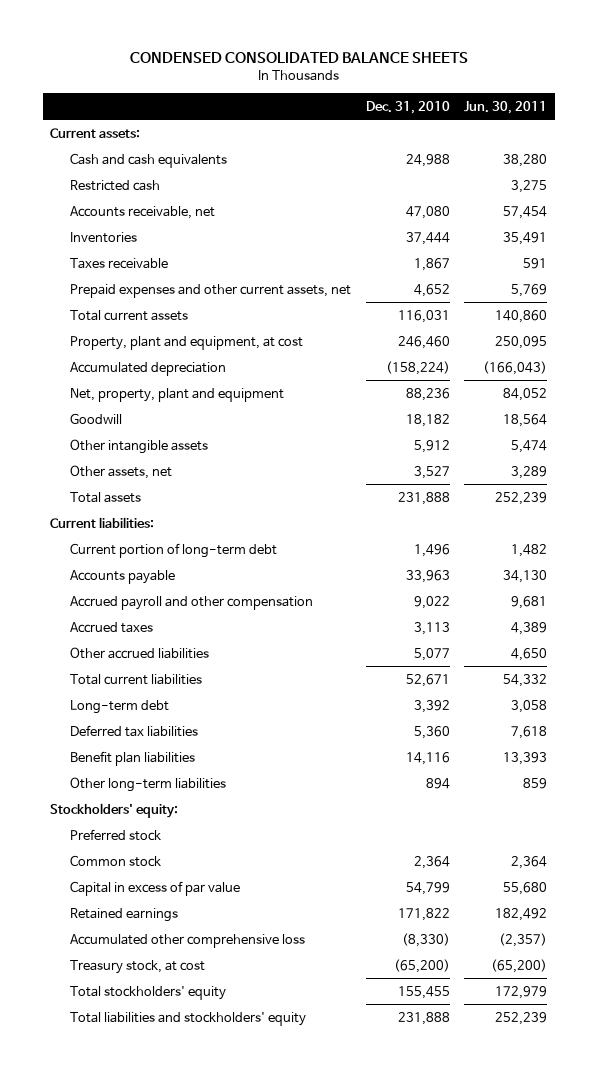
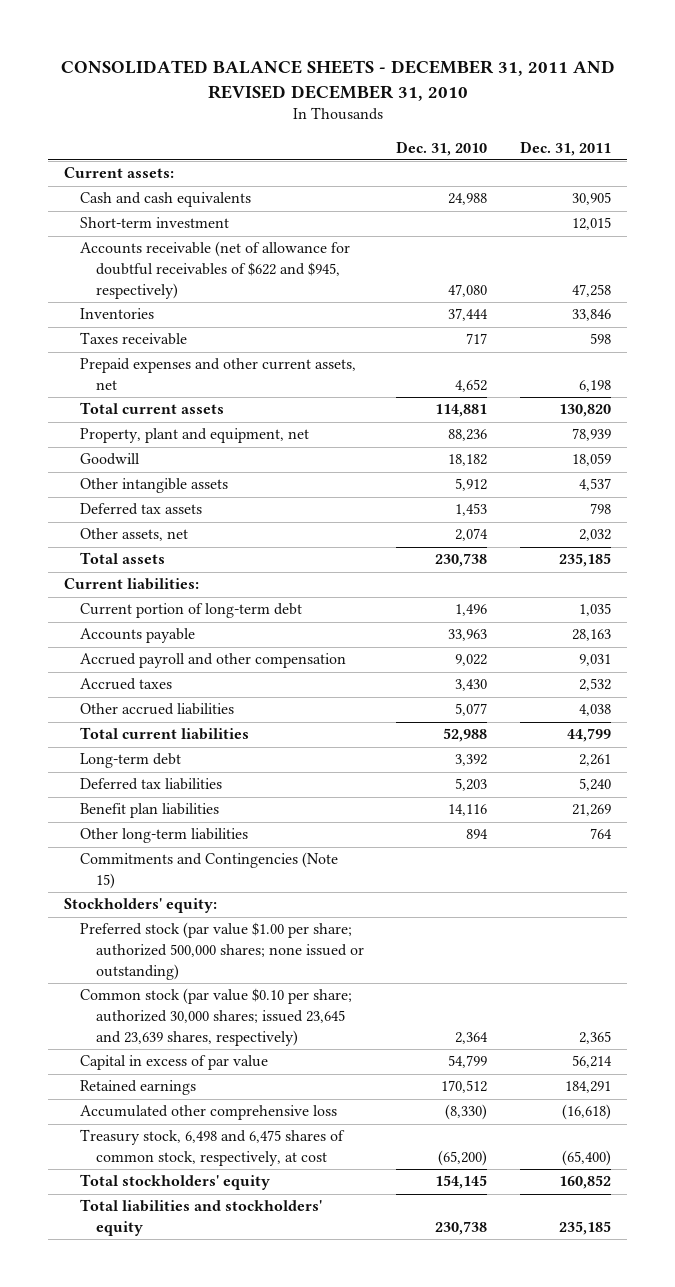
- CONDENSED CONSOLIDATED BALANCE SHEETS
+ CONSOLIDATED BALANCE SHEETS - DECEMBER 31, 2011 AND REVISED DECEMBER 31, 2010
- | Dec. 31, 2010 | Jun. 30, 2011
+ | Dec. 31, 2010 | Dec. 31, 2011
- Restricted cash | | 3,275
- Accounts receivable, net | 47,080 | 57,454
+ Short-term investment | | 12,015
+ Accounts receivable (net of allowance for doubtful receivables of $622 and $945, respectively) | 47,080 | 47,258
- Taxes receivable | 1,867 | 591
+ Taxes receivable | 717 | 598
- Total current assets | 116,031 | 140,860
- Property, plant and equipment, at cost | 246,460 | 250,095
- Accumulated depreciation | (158,224) | (166,043)
- Net, property, plant and equipment | 88,236 | 84,052
+ Total current assets | 114,881 | 130,820
+ Property, plant and equipment, net | 88,236 | 78,939
- Other assets, net | 3,527 | 3,289
- Total assets | 231,888 | 252,239
+ Deferred tax assets | 1,453 | 798
+ Other assets, net | 2,074 | 2,032
+ Total assets | 230,738 | 235,185
- Accrued taxes | 3,113 | 4,389
+ Accrued taxes | 3,430 | 2,532
- Total current liabilities | 52,671 | 54,332
+ Total current liabilities | 52,988 | 44,799
- Deferred tax liabilities | 5,360 | 7,618
+ Deferred tax liabilities | 5,203 | 5,240
+ Commitments and Contingencies (Note 15)
- Preferred stock
- Common stock | 2,364 | 2,364
+ Preferred stock (par value $1.00 per share; authorized 500,000 shares; none issued or outstanding)
+ Common stock (par value $0.10 per share; authorized 30,000 shares; issued 23,645 and 23,639 shares, respectively) | 2,364 | 2,365
- Retained earnings | 171,822 | 182,492
+ Retained earnings | 170,512 | 184,291
- Treasury stock, at cost | (65,200) | (65,200)
- Total stockholders' equity | 155,455 | 172,979
- Total liabilities and stockholders' equity | 231,888 | 252,239
+ Treasury stock, 6,498 and 6,475 shares of common stock, respectively, at cost | (65,200) | (65,400)
+ Total stockholders' equity | 154,145 | 160,852
+ Total liabilities and stockholders' equity | 230,738 | 235,185

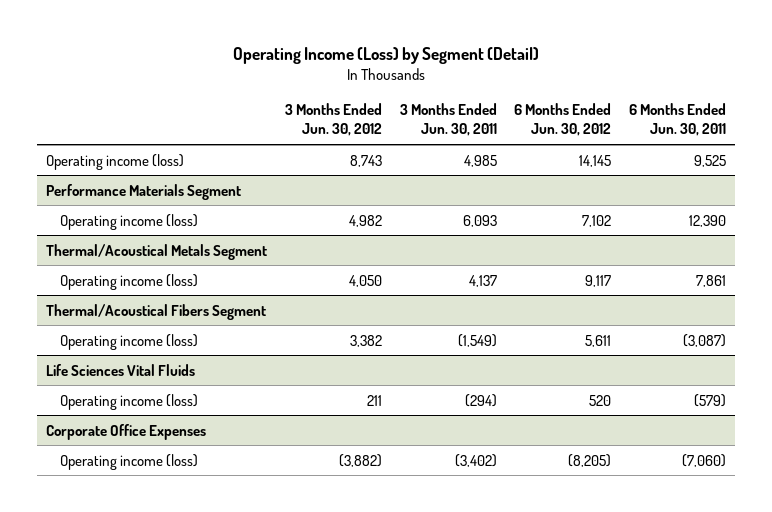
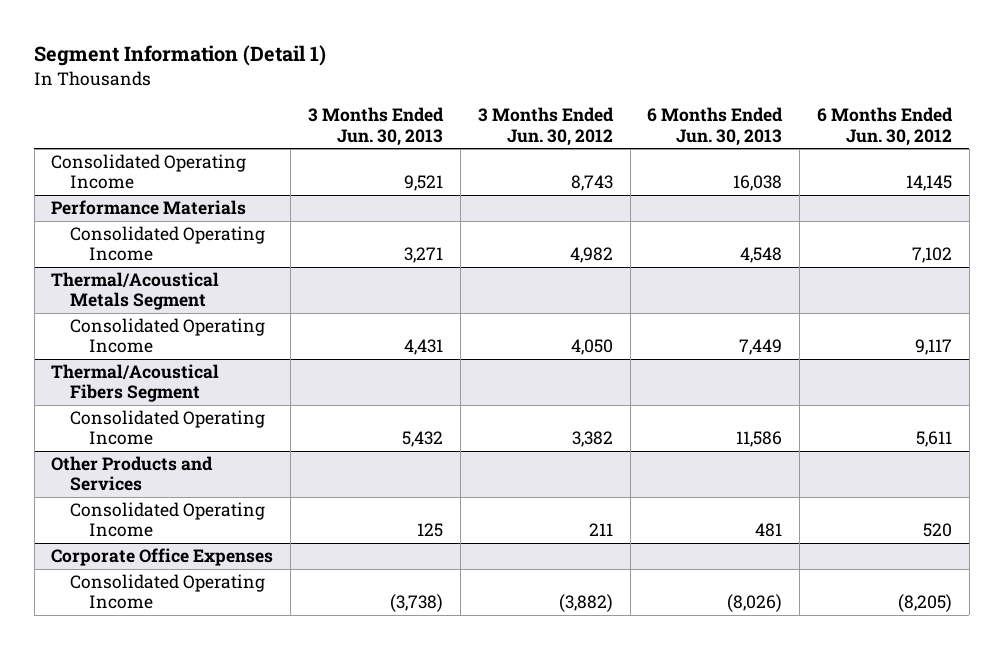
- Operating Income (Loss) by Segment (Detail)
+ Segment Information (Detail 1)
- | 3 Months Ended Jun. 30, 2012 | 3 Months Ended Jun. 30, 2011 | 6 Months Ended Jun. 30, 2012 | 6 Months Ended Jun. 30, 2011
+ | 3 Months Ended Jun. 30, 2013 | 3 Months Ended Jun. 30, 2012 | 6 Months Ended Jun. 30, 2013 | 6 Months Ended Jun. 30, 2012
- Operating income (loss) | 8,743 | 4,985 | 14,145 | 9,525
- Performance Materials Segment
- Operating income (loss) | 4,982 | 6,093 | 7,102 | 12,390
+ Consolidated Operating Income | 9,521 | 8,743 | 16,038 | 14,145
+ Performance Materials
+ Consolidated Operating Income | 3,271 | 4,982 | 4,548 | 7,102
@ Thermal/Acoustical Metals Segment
- Operating income (loss) | 4,050 | 4,137 | 9,117 | 7,861
+ Consolidated Operating Income | 4,431 | 4,050 | 7,449 | 9,117
@ Thermal/Acoustical Fibers Segment
- Operating income (loss) | 3,382 | (1,549) | 5,611 | (3,087)
- Life Sciences Vital Fluids
- Operating income (loss) | 211 | (294) | 520 | (579)
@ Thermal/Acoustical Fibers Segment
+ Consolidated Operating Income | 5,432 | 3,382 | 11,586 | 5,611
+ Other Products and Services
+ Consolidated Operating Income | 125 | 211 | 481 | 520
@ Corporate Office Expenses
- Operating income (loss) | (3,882) | (3,402) | (8,205) | (7,060)
+ Consolidated Operating Income | (3,738) | (3,882) | (8,026) | (8,205)

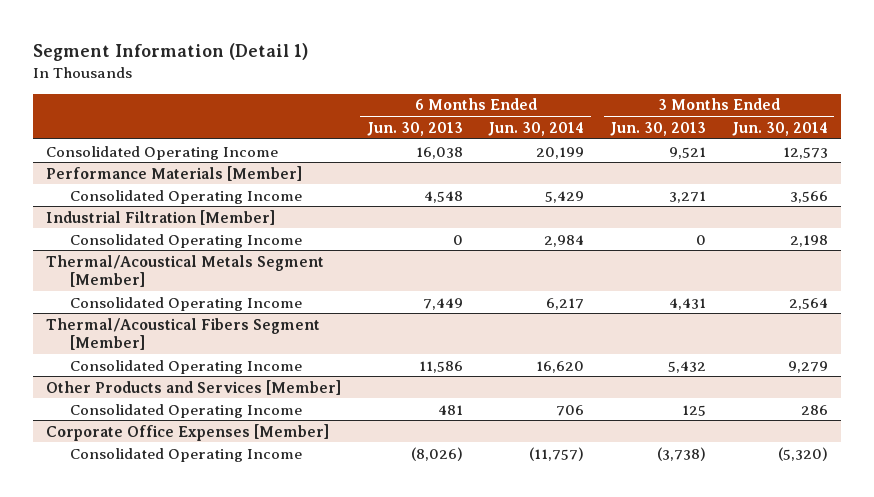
- | 3 Months Ended Jun. 30, 2013 | 3 Months Ended Jun. 30, 2012 | 6 Months Ended Jun. 30, 2013 | 6 Months Ended Jun. 30, 2012
+ | 6 Months Ended Jun. 30, 2013 | 6 Months Ended Jun. 30, 2014 | 3 Months Ended Jun. 30, 2013 | 3 Months Ended Jun. 30, 2014
- Performance Materials
+ Performance Materials [Member]
- Thermal/Acoustical Metals Segment
+ Industrial Filtration [Member]
+ Consolidated Operating Income | 0 | 2,984 | 0 | 2,198
+ Thermal/Acoustical Metals Segment [Member]
- Thermal/Acoustical Fibers Segment
+ Thermal/Acoustical Fibers Segment [Member]
- Other Products and Services
+ Other Products and Services [Member]
- Corporate Office Expenses
+ Corporate Office Expenses [Member]

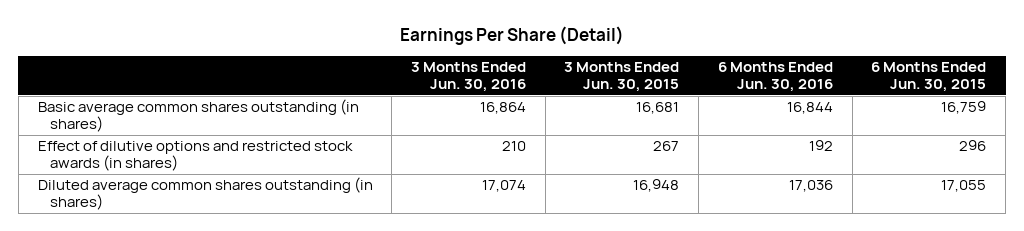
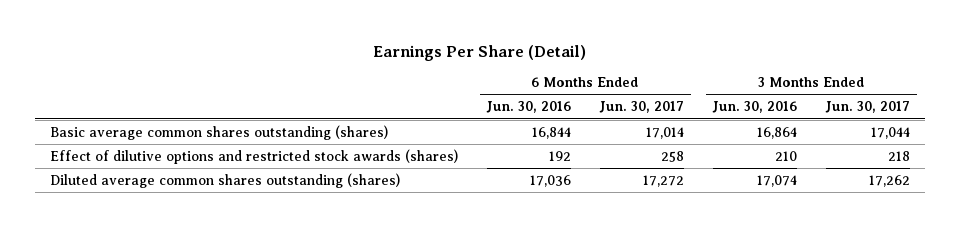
- | 3 Months Ended Jun. 30, 2016 | 3 Months Ended Jun. 30, 2015 | 6 Months Ended Jun. 30, 2016 | 6 Months Ended Jun. 30, 2015
+ | 6 Months Ended Jun. 30, 2016 | 6 Months Ended Jun. 30, 2017 | 3 Months Ended Jun. 30, 2016 | 3 Months Ended Jun. 30, 2017
- Basic average common shares outstanding (in shares) | 16,864 | 16,681 | 16,844 | 16,759
- Effect of dilutive options and restricted stock awards (in shares) | 210 | 267 | 192 | 296
- Diluted average common shares outstanding (in shares) | 17,074 | 16,948 | 17,036 | 17,055
+ Basic average common shares outstanding (shares) | 16,844 | 17,014 | 16,864 | 17,044
+ Effect of dilutive options and restricted stock awards (shares) | 192 | 258 | 210 | 218
+ Diluted average common shares outstanding (shares) | 17,036 | 17,272 | 17,074 | 17,262

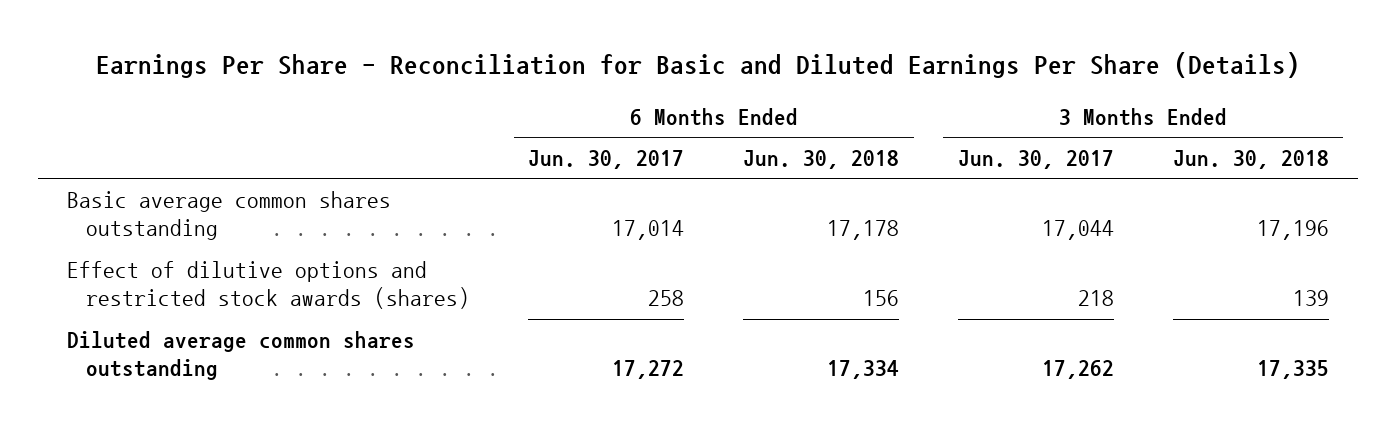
- Earnings Per Share (Detail)
+ Earnings Per Share - Reconciliation for Basic and Diluted Earnings Per Share (Details)
- | 6 Months Ended Jun. 30, 2016 | 6 Months Ended Jun. 30, 2017 | 3 Months Ended Jun. 30, 2016 | 3 Months Ended Jun. 30, 2017
+ | 6 Months Ended Jun. 30, 2017 | 6 Months Ended Jun. 30, 2018 | 3 Months Ended Jun. 30, 2017 | 3 Months Ended Jun. 30, 2018
- Basic average common shares outstanding (shares) | 16,844 | 17,014 | 16,864 | 17,044
+ Basic average common shares outstanding | 17,014 | 17,178 | 17,044 | 17,196
- Diluted average common shares outstanding (shares) | 17,036 | 17,272 | 17,074 | 17,262
+ Diluted average common shares outstanding | 17,272 | 17,334 | 17,262 | 17,335

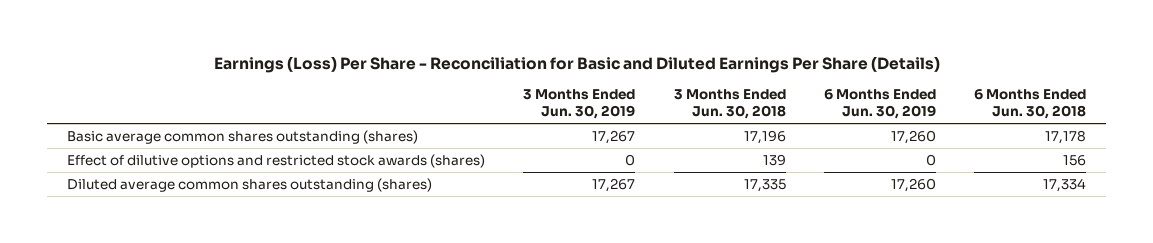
- Earnings Per Share - Reconciliation for Basic and Diluted Earnings Per Share (Details)
+ Earnings (Loss) Per Share - Reconciliation for Basic and Diluted Earnings Per Share (Details)
- | 6 Months Ended Jun. 30, 2017 | 6 Months Ended Jun. 30, 2018 | 3 Months Ended Jun. 30, 2017 | 3 Months Ended Jun. 30, 2018
+ | 3 Months Ended Jun. 30, 2019 | 3 Months Ended Jun. 30, 2018 | 6 Months Ended Jun. 30, 2019 | 6 Months Ended Jun. 30, 2018
- Basic average common shares outstanding | 17,014 | 17,178 | 17,044 | 17,196
+ Basic average common shares outstanding (shares) | 17,267 | 17,196 | 17,260 | 17,178
- Diluted average common shares outstanding | 17,272 | 17,334 | 17,262 | 17,335
+ Diluted average common shares outstanding (shares) | 17,267 | 17,335 | 17,260 | 17,334

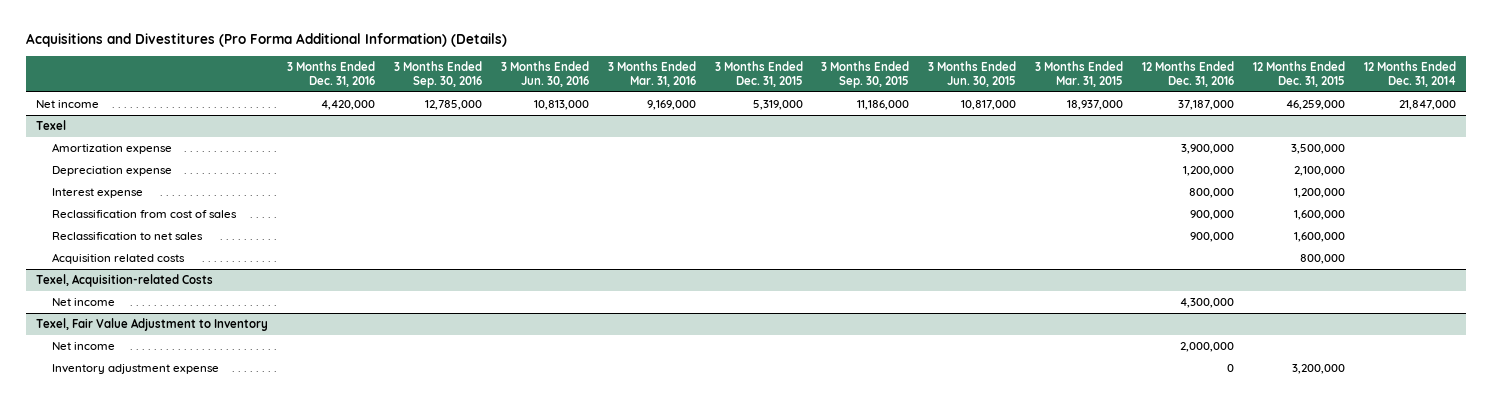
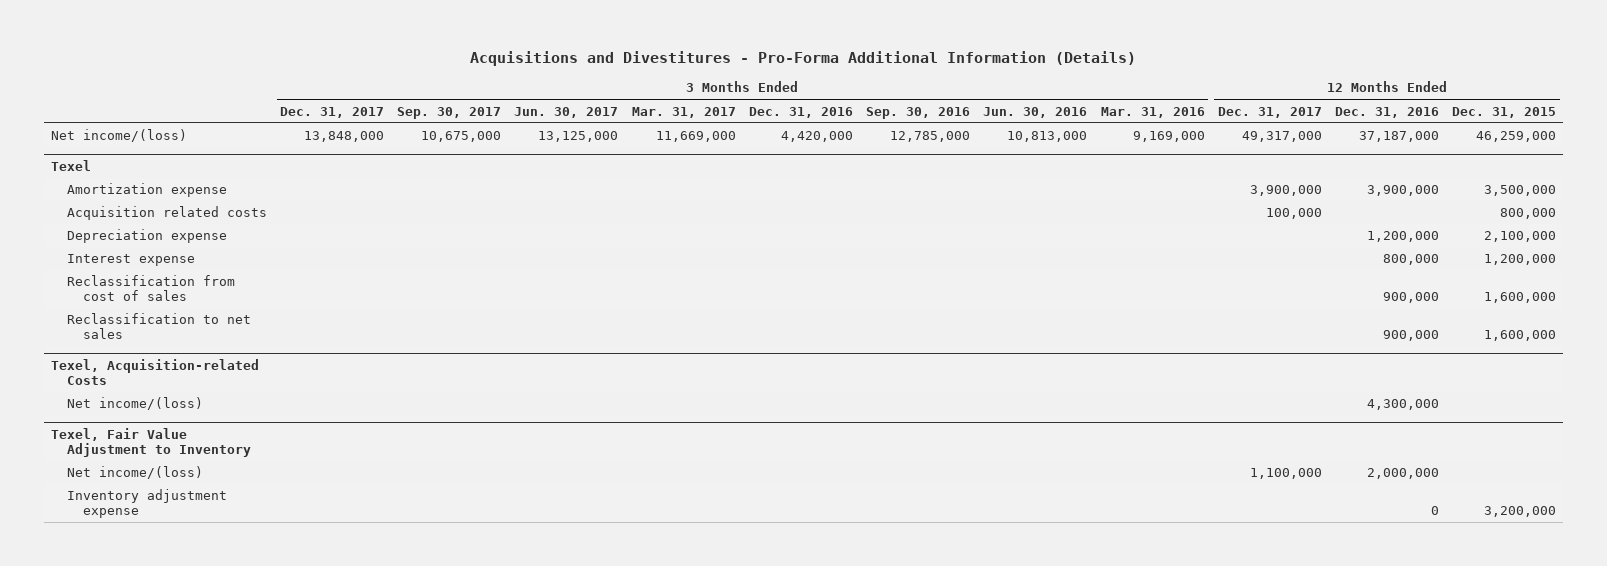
- Acquisitions and Divestitures (Pro Forma Additional Information) (Details)
+ Acquisitions and Divestitures - Pro-Forma Additional Information (Details)
- | 3 Months Ended Dec. 31, 2016 | 3 Months Ended Sep. 30, 2016 | 3 Months Ended Jun. 30, 2016 | 3 Months Ended Mar. 31, 2016 | 3 Months Ended Dec. 31, 2015 | 3 Months Ended Sep. 30, 2015 | 3 Months Ended Jun. 30, 2015 | 3 Months Ended Mar. 31, 2015 | 12 Months Ended Dec. 31, 2016 | 12 Months Ended Dec. 31, 2015 | 12 Months Ended Dec. 31, 2014
+ | 3 Months Ended Dec. 31, 2017 | 3 Months Ended Sep. 30, 2017 | 3 Months Ended Jun. 30, 2017 | 3 Months Ended Mar. 31, 2017 | 3 Months Ended Dec. 31, 2016 | 3 Months Ended Sep. 30, 2016 | 3 Months Ended Jun. 30, 2016 | 3 Months Ended Mar. 31, 2016 | 12 Months Ended Dec. 31, 2017 | 12 Months Ended Dec. 31, 2016 | 12 Months Ended Dec. 31, 2015
- Net income | 4,420,000 | 12,785,000 | 10,813,000 | 9,169,000 | 5,319,000 | 11,186,000 | 10,817,000 | 18,937,000 | 37,187,000 | 46,259,000 | 21,847,000
+ Net income/(loss) | 13,848,000 | 10,675,000 | 13,125,000 | 11,669,000 | 4,420,000 | 12,785,000 | 10,813,000 | 9,169,000 | 49,317,000 | 37,187,000 | 46,259,000
@ Texel
moved up: Acquisition related costs | | | | | | | | | 100,000 | | 800,000
@ Texel, Acquisition-related Costs
- Net income | | | | | | | | | 4,300,000 | |
+ Net income/(loss) | | | | | | | | | | 4,300,000 |
@ Texel, Fair Value Adjustment to Inventory
- Net income | | | | | | | | | 2,000,000 | |
+ Net income/(loss) | | | | | | | | | 1,100,000 | 2,000,000 |

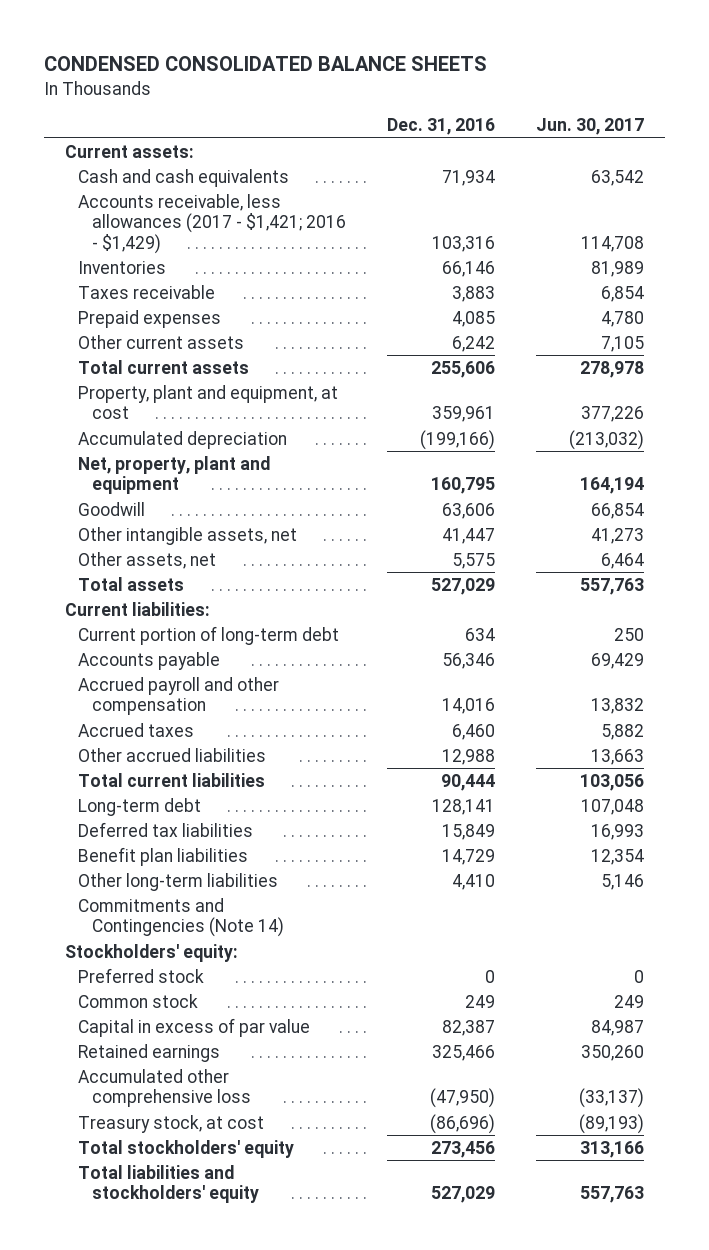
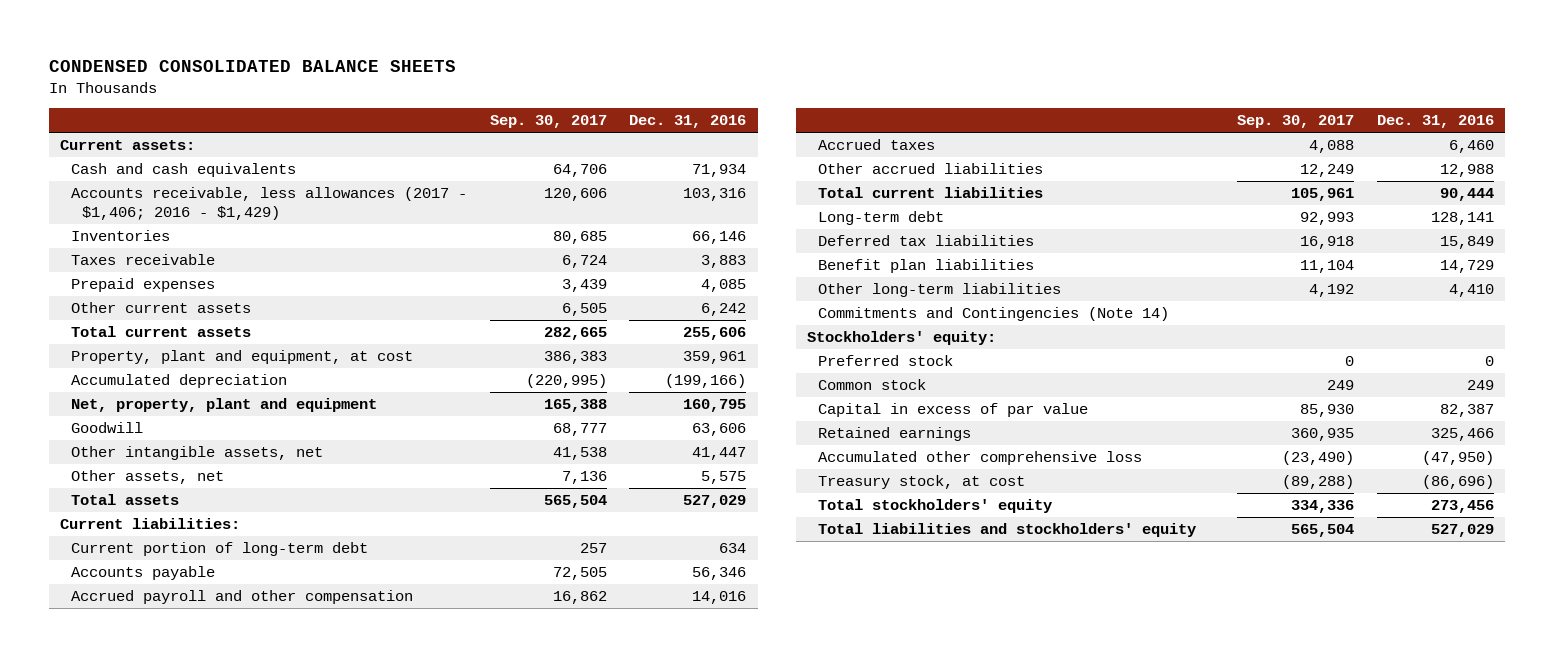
- | Dec. 31, 2016 | Jun. 30, 2017
+ | Sep. 30, 2017 | Dec. 31, 2016
- Accounts receivable, less allowances (2017 - $1,421; 2016 - $1,429) | 103,316 | 114,708
+ Accounts receivable, less allowances (2017 - $1,406; 2016 - $1,429) | 120,606 | 103,316

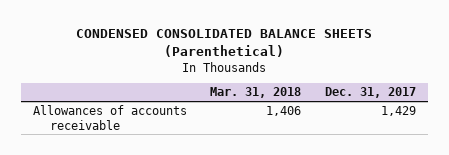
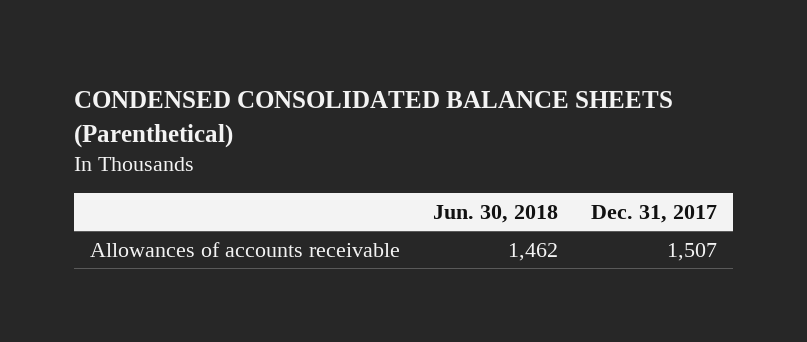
- | Mar. 31, 2018 | Dec. 31, 2017
+ | Jun. 30, 2018 | Dec. 31, 2017
- Allowances of accounts receivable | 1,406 | 1,429
+ Allowances of accounts receivable | 1,462 | 1,507

